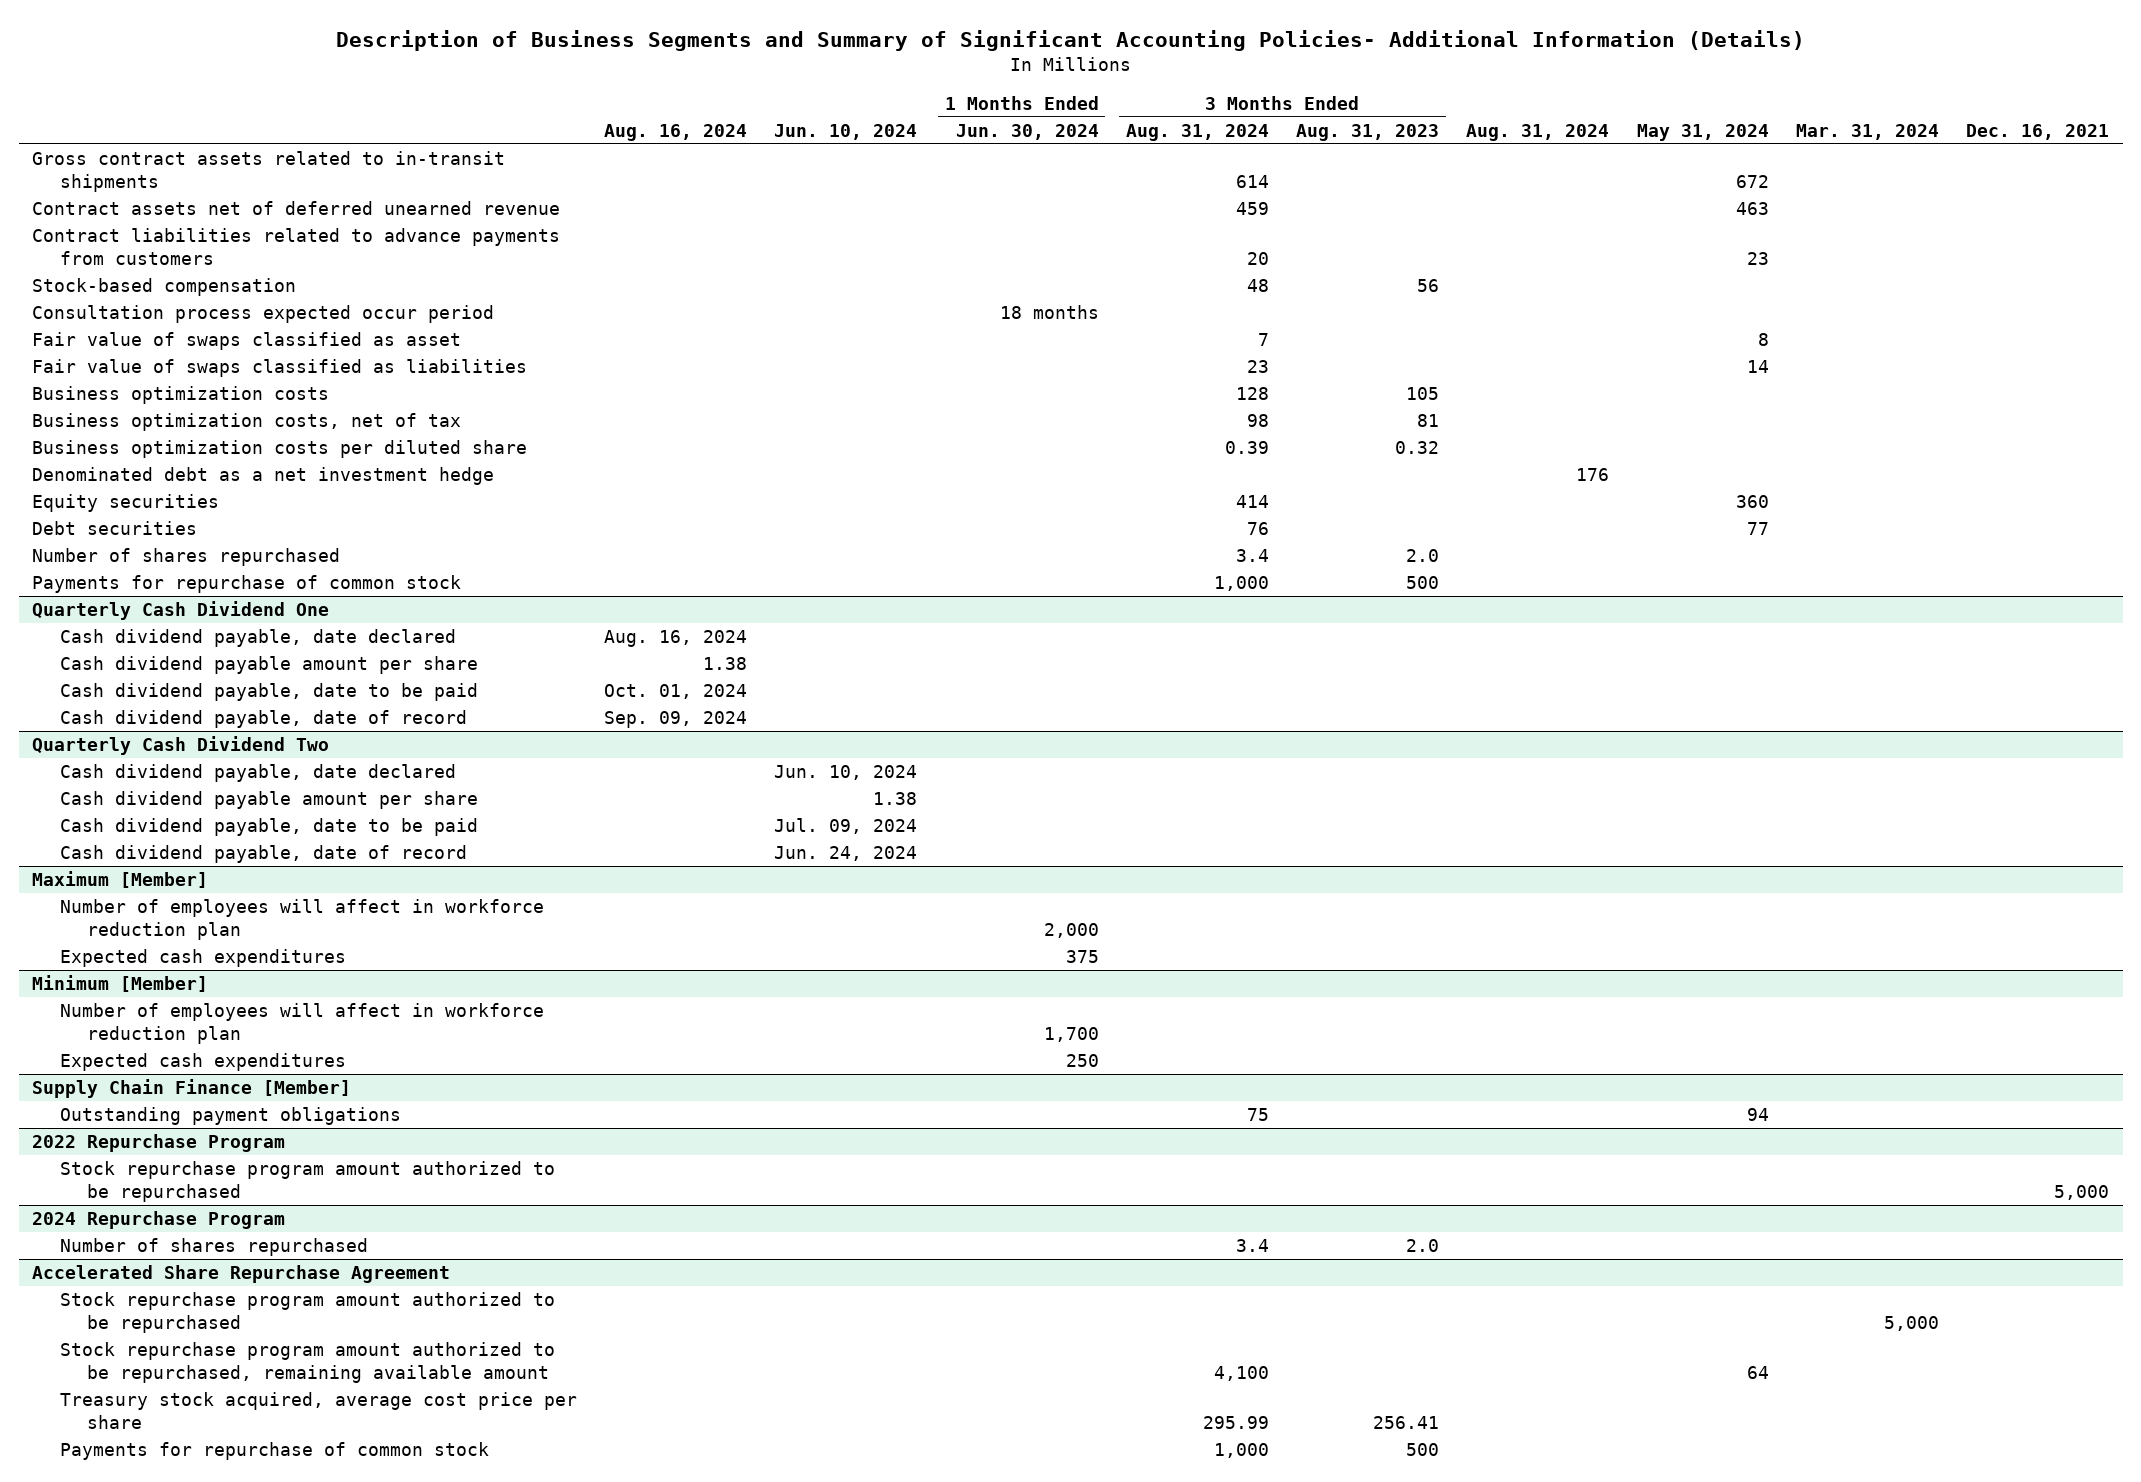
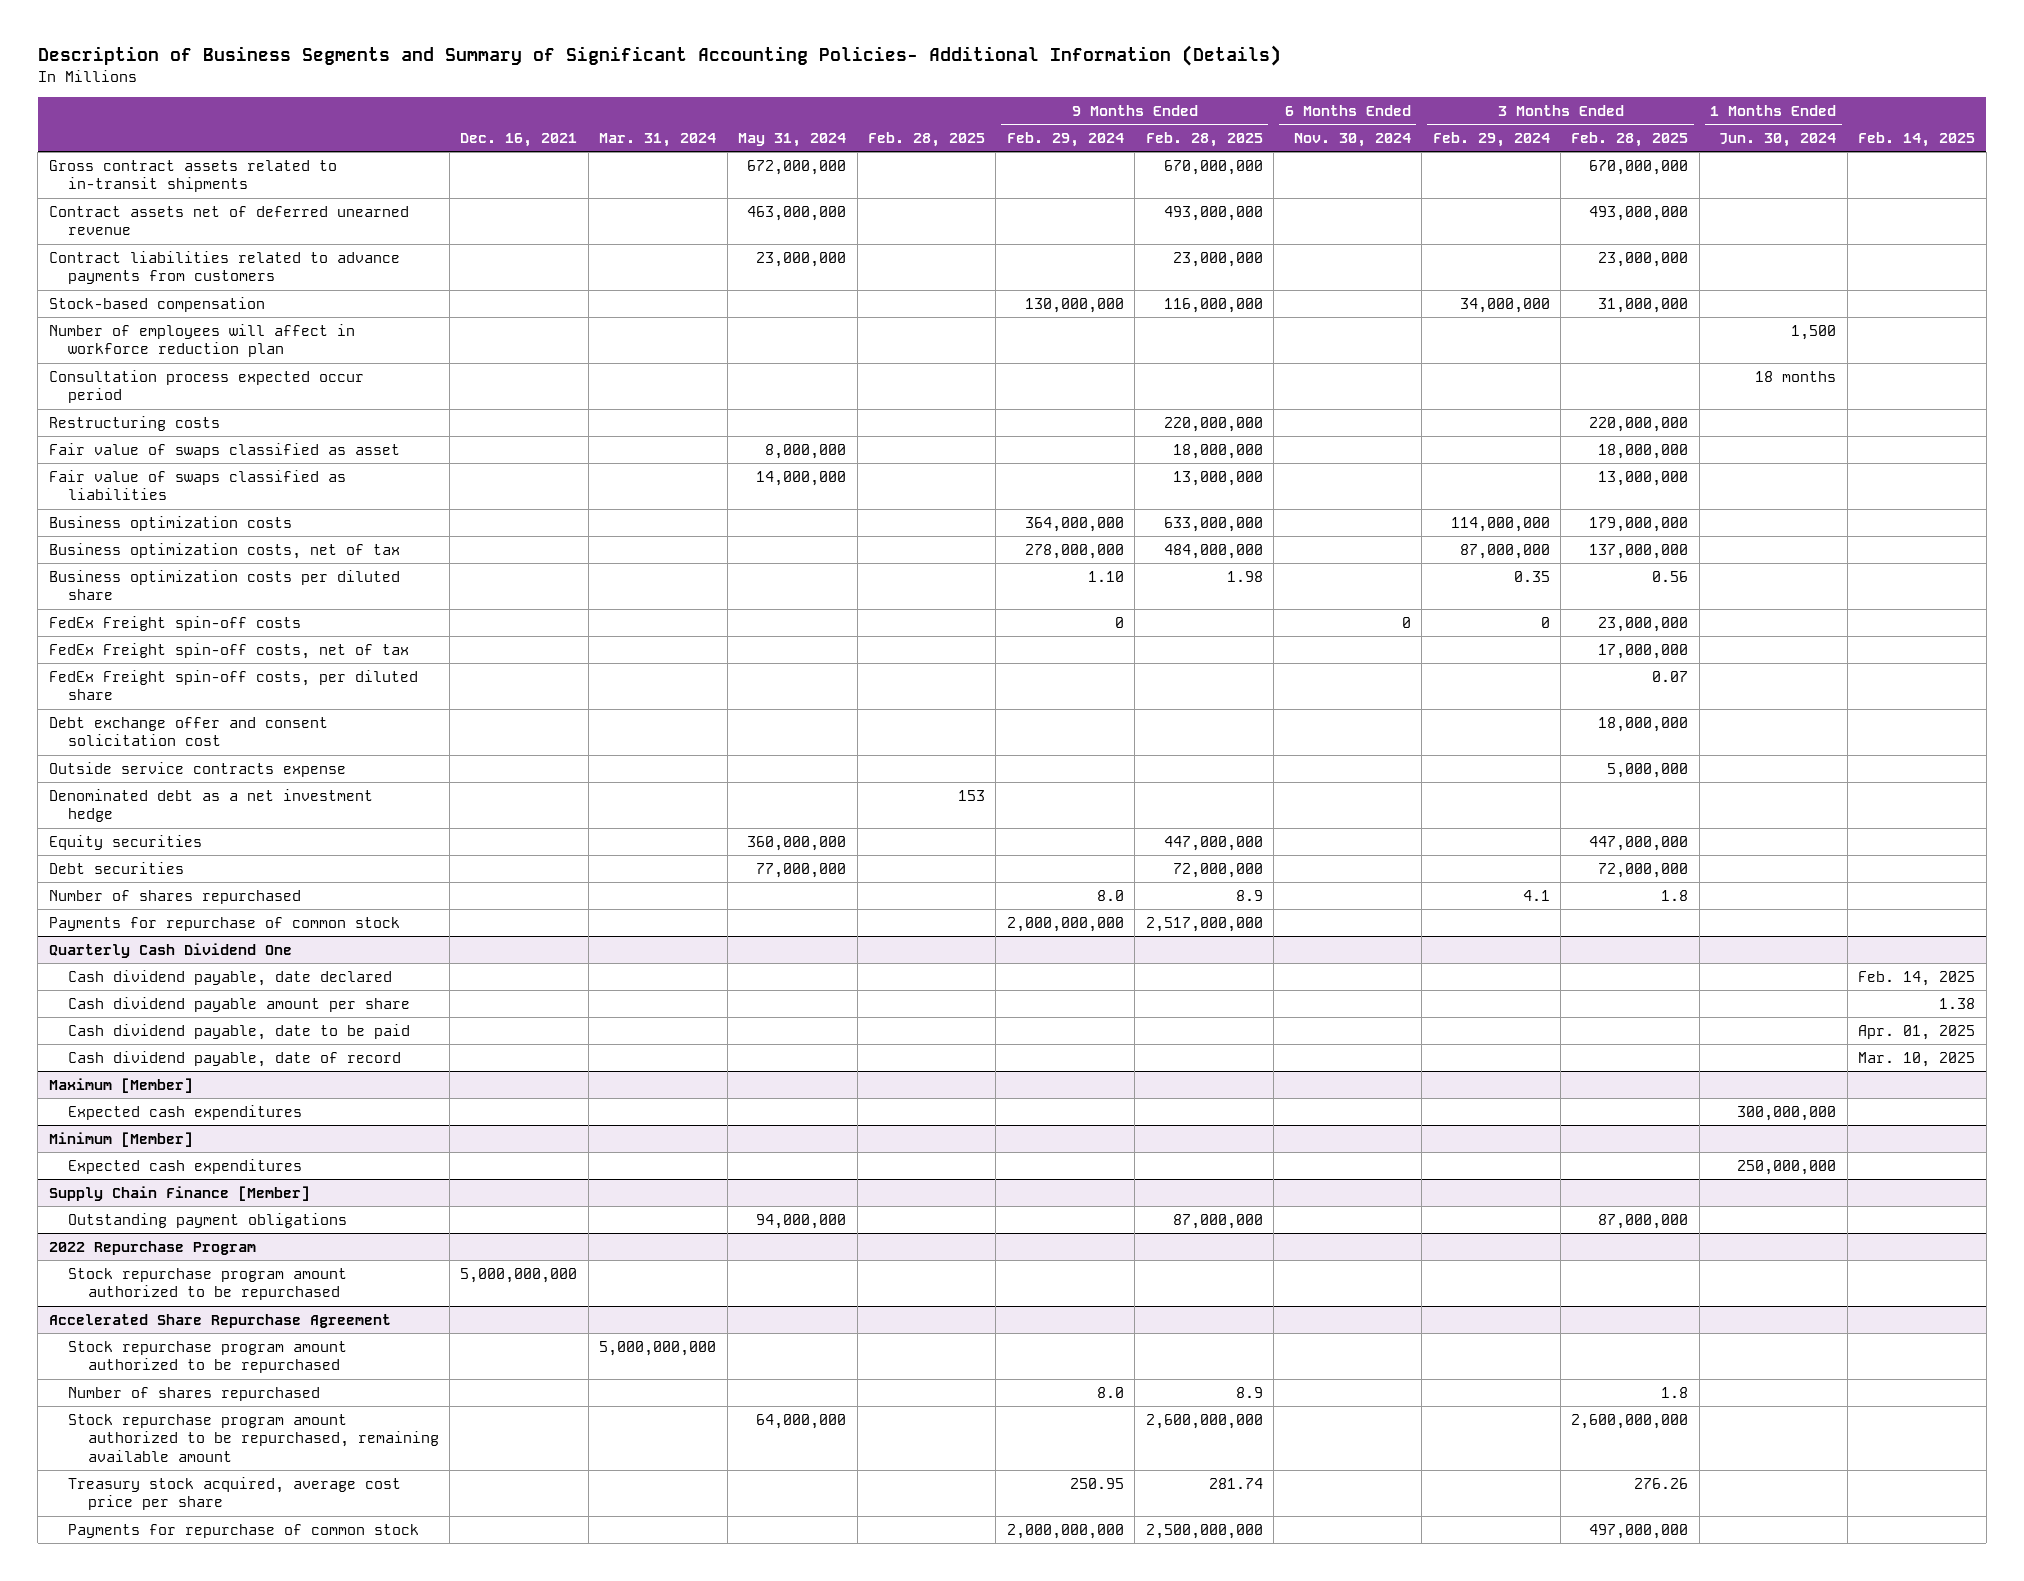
- | Aug. 16, 2024 | Jun. 10, 2024 | 1 Months Ended Jun. 30, 2024 | 3 Months Ended Aug. 31, 2024 | 3 Months Ended Aug. 31, 2023 | Aug. 31, 2024 | May 31, 2024 | Mar. 31, 2024 | Dec. 16, 2021
+ | Dec. 16, 2021 | Mar. 31, 2024 | May 31, 2024 | Feb. 28, 2025 | 9 Months Ended Feb. 29, 2024 | 9 Months Ended Feb. 28, 2025 | 6 Months Ended Nov. 30, 2024 | 3 Months Ended Feb. 29, 2024 | 3 Months Ended Feb. 28, 2025 | 1 Months Ended Jun. 30, 2024 | Feb. 14, 2025
- Gross contract assets related to in-transit shipments | | | | 614 | | | 672 | |
- Contract assets net of deferred unearned revenue | | | | 459 | | | 463 | |
- Contract liabilities related to advance payments from customers | | | | 20 | | | 23 | |
+ Gross contract assets related to in-transit shipments | | | 672,000,000 | | | 670,000,000 | | | 670,000,000 | |
+ Contract assets net of deferred unearned revenue | | | 463,000,000 | | | 493,000,000 | | | 493,000,000 | |
+ Contract liabilities related to advance payments from customers | | | 23,000,000 | | | 23,000,000 | | | 23,000,000 | |
+ Number of employees will affect in workforce reduction plan | | | | | | | | | | 1,500 |
- Fair value of swaps classified as asset | | | | 7 | | | 8 | |
- Fair value of swaps classified as liabilities | | | | 23 | | | 14 | |
+ Restructuring costs | | | | | | 220,000,000 | | | 220,000,000 | |
+ Fair value of swaps classified as asset | | | 8,000,000 | | | 18,000,000 | | | 18,000,000 | |
+ Fair value of swaps classified as liabilities | | | 14,000,000 | | | 13,000,000 | | | 13,000,000 | |
+ FedEx Freight spin-off costs | | | | | 0 | | 0 | 0 | 23,000,000 | |
+ FedEx Freight spin-off costs, net of tax | | | | | | | | | 17,000,000 | |
+ FedEx Freight spin-off costs, per diluted share | | | | | | | | | 0.07 | |
+ Debt exchange offer and consent solicitation cost | | | | | | | | | 18,000,000 | |
+ Outside service contracts expense | | | | | | | | | 5,000,000 | |
- Equity securities | | | | 414 | | | 360 | |
- Debt securities | | | | 76 | | | 77 | |
+ Equity securities | | | 360,000,000 | | | 447,000,000 | | | 447,000,000 | |
+ Debt securities | | | 77,000,000 | | | 72,000,000 | | | 72,000,000 | |
- Quarterly Cash Dividend Two
- Cash dividend payable, date declared | | Jun. 10, 2024 | | | | | | |
- Cash dividend payable amount per share | | 1.38 | | | | | | |
- Cash dividend payable, date to be paid | | Jul. 09, 2024 | | | | | | |
- Cash dividend payable, date of record | | Jun. 24, 2024 | | | | | | |
@ Maximum [Member]
- Number of employees will affect in workforce reduction plan | | | 2,000 | | | | | |
- Expected cash expenditures | | | 375 | | | | | |
+ Expected cash expenditures | | | | | | | | | | 300,000,000 |
@ Minimum [Member]
- Number of employees will affect in workforce reduction plan | | | 1,700 | | | | | |
- Expected cash expenditures | | | 250 | | | | | |
+ Expected cash expenditures | | | | | | | | | | 250,000,000 |
@ Supply Chain Finance [Member]
- Outstanding payment obligations | | | | 75 | | | 94 | |
+ Outstanding payment obligations | | | 94,000,000 | | | 87,000,000 | | | 87,000,000 | |
@ 2022 Repurchase Program
- Stock repurchase program amount authorized to be repurchased | | | | | | | | | 5,000
- 2024 Repurchase Program
- Number of shares repurchased | | | | 3.4 | 2.0 | | | |
@ 2022 Repurchase Program
+ Stock repurchase program amount authorized to be repurchased | 5,000,000,000 | | | | | | | | | |
@ Accelerated Share Repurchase Agreement
- Stock repurchase program amount authorized to be repurchased | | | | | | | | 5,000 |
- Stock repurchase program amount authorized to be repurchased, remaining available amount | | | | 4,100 | | | 64 | |
+ Stock repurchase program amount authorized to be repurchased | | 5,000,000,000 | | | | | | | | |
+ Number of shares repurchased | | | | | 8.0 | 8.9 | | | 1.8 | |
+ Stock repurchase program amount authorized to be repurchased, remaining available amount | | | 64,000,000 | | | 2,600,000,000 | | | 2,600,000,000 | |

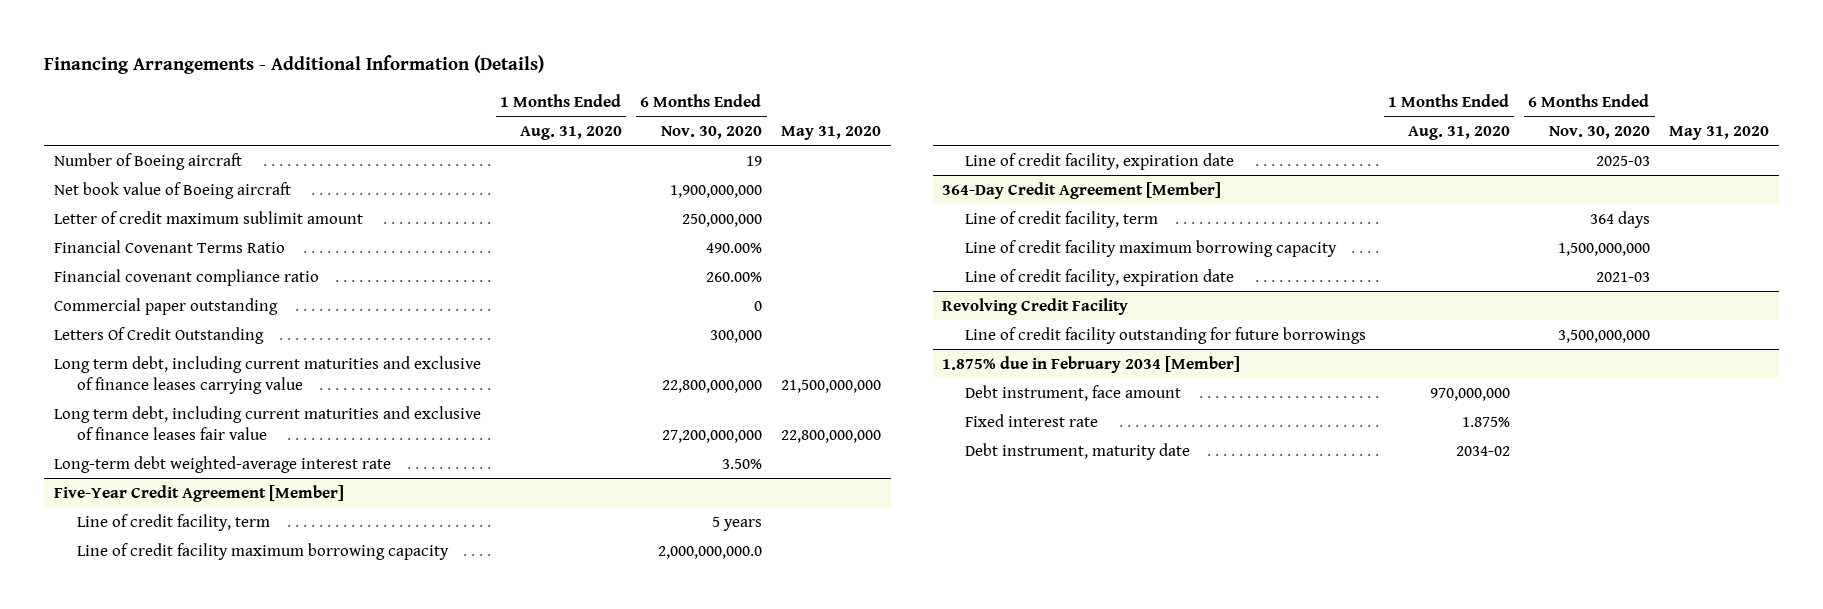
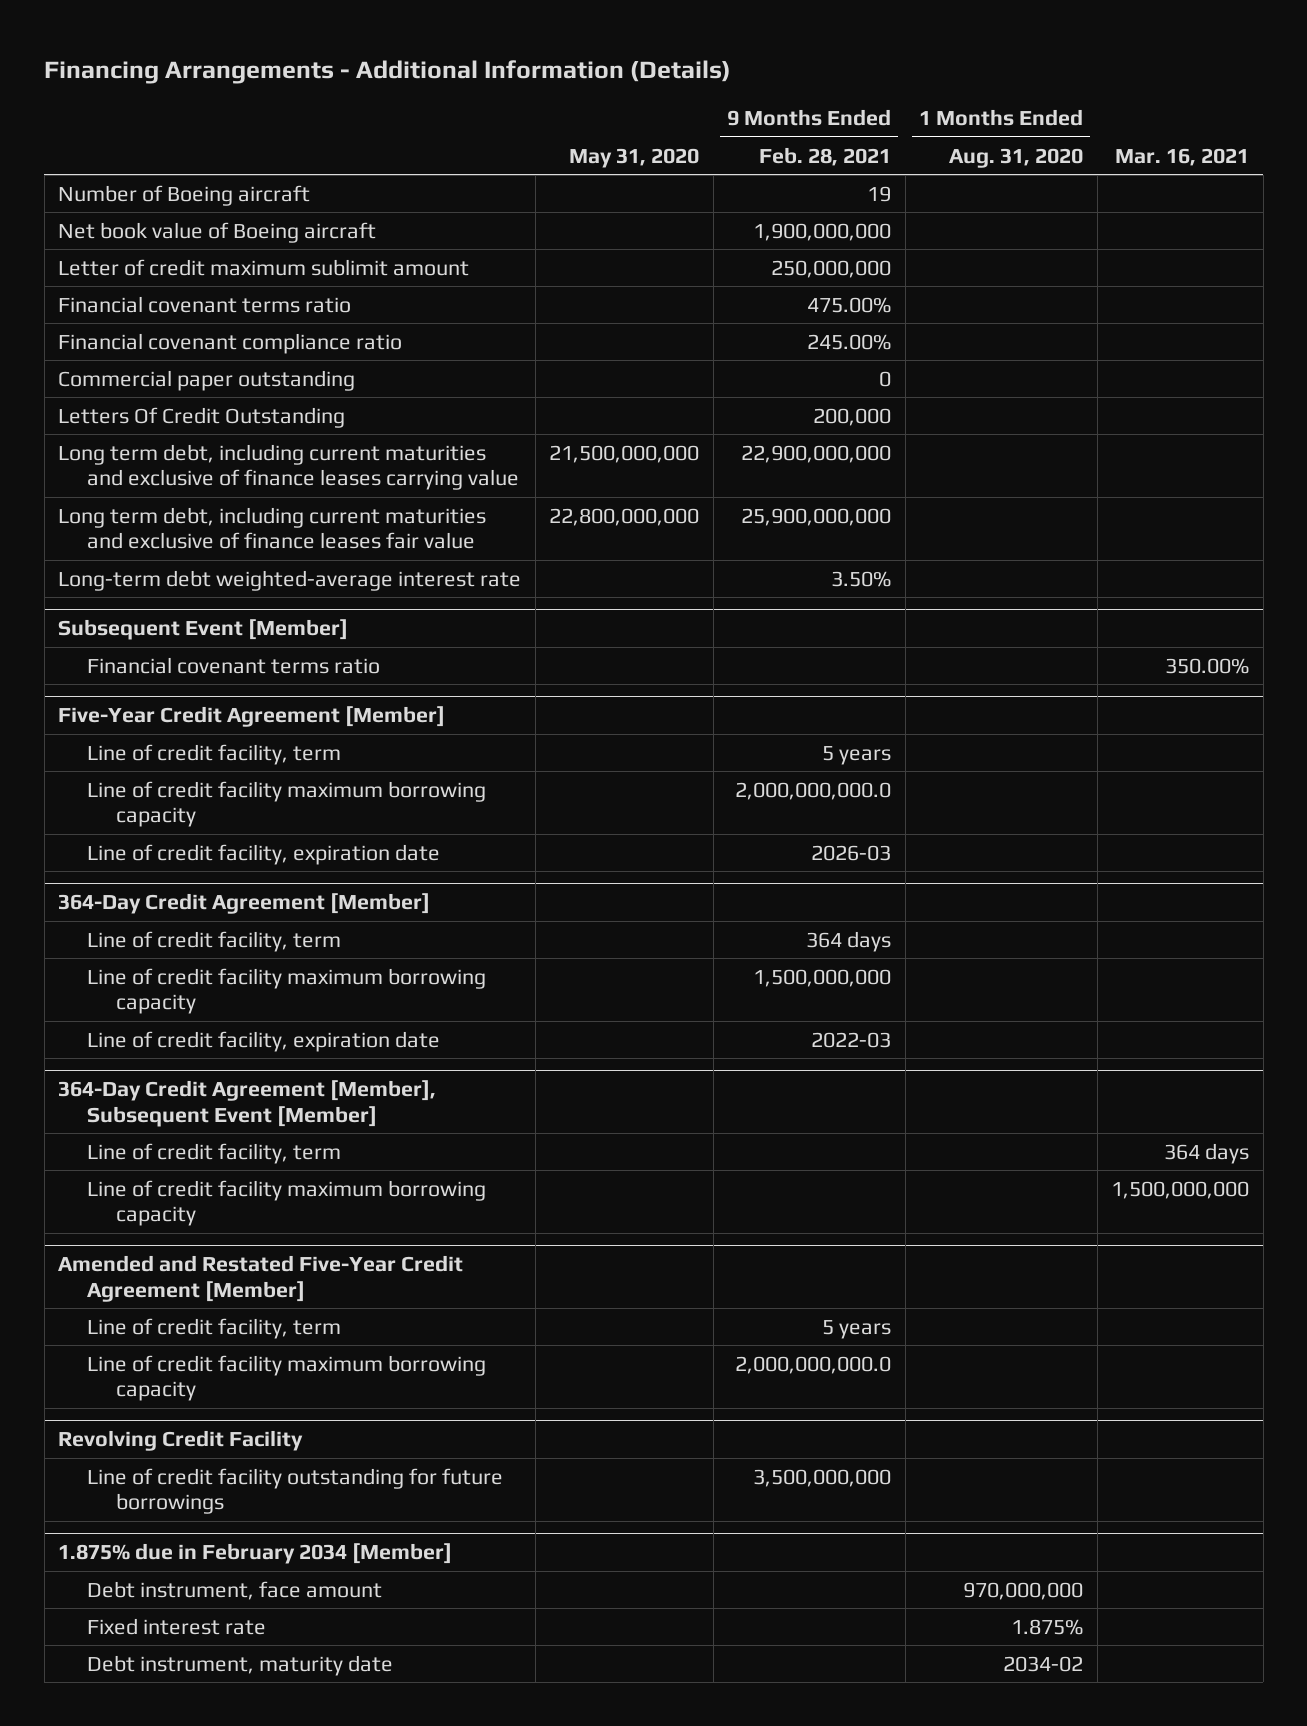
- | 1 Months Ended Aug. 31, 2020 | 6 Months Ended Nov. 30, 2020 | May 31, 2020
+ | May 31, 2020 | 9 Months Ended Feb. 28, 2021 | 1 Months Ended Aug. 31, 2020 | Mar. 16, 2021
- Financial Covenant Terms Ratio | | 490.00% |
+ Financial covenant terms ratio | | 475.00% | |
+ Subsequent Event [Member]
+ Financial covenant terms ratio | | | | 350.00%
+ 364-Day Credit Agreement [Member], Subsequent Event [Member]
+ Line of credit facility, term | | | | 364 days
+ Line of credit facility maximum borrowing capacity | | | | 1,500,000,000
+ Amended and Restated Five-Year Credit Agreement [Member]
+ Line of credit facility, term | | 5 years | |
+ Line of credit facility maximum borrowing capacity | | 2,000,000,000.0 | |

